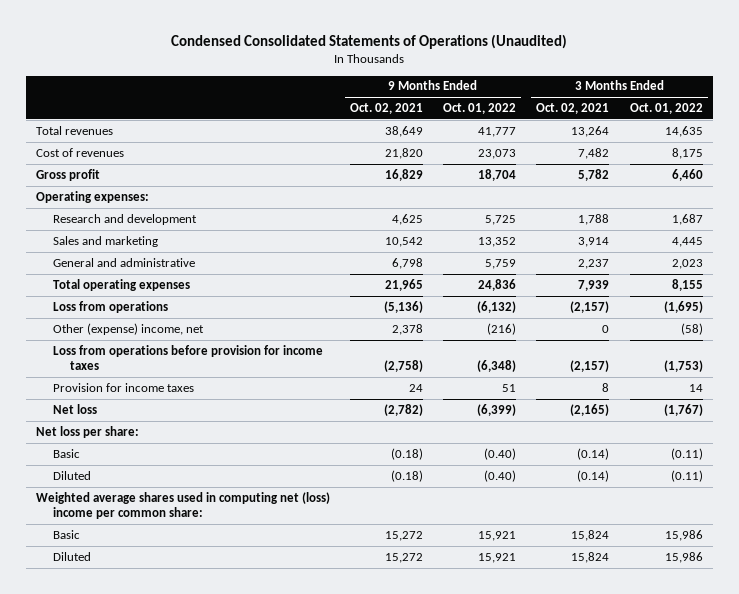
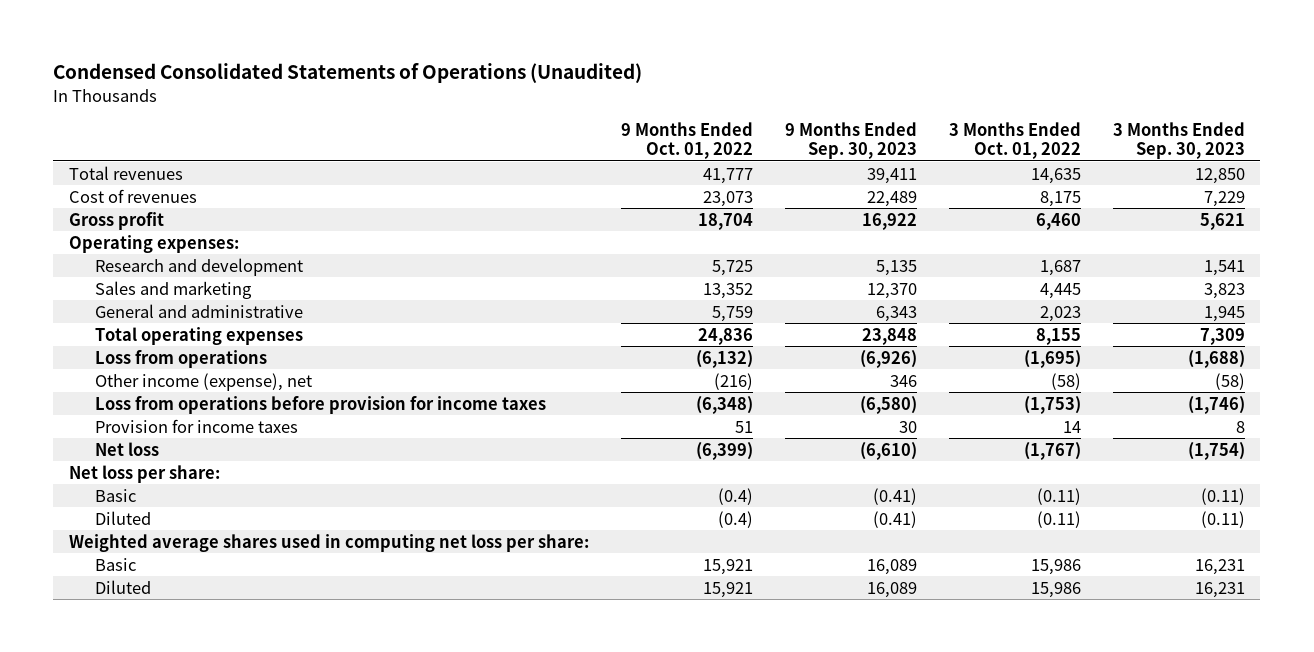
- | 9 Months Ended Oct. 02, 2021 | 9 Months Ended Oct. 01, 2022 | 3 Months Ended Oct. 02, 2021 | 3 Months Ended Oct. 01, 2022
+ | 9 Months Ended Oct. 01, 2022 | 9 Months Ended Sep. 30, 2023 | 3 Months Ended Oct. 01, 2022 | 3 Months Ended Sep. 30, 2023
- Other (expense) income, net | 2,378 | (216) | 0 | (58)
+ Other income (expense), net | (216) | 346 | (58) | (58)
- Basic | (0.18) | (0.40) | (0.14) | (0.11)
- Diluted | (0.18) | (0.40) | (0.14) | (0.11)
- Weighted average shares used in computing net (loss) income per common share:
+ Basic | (0.4) | (0.41) | (0.11) | (0.11)
+ Diluted | (0.4) | (0.41) | (0.11) | (0.11)
+ Weighted average shares used in computing net loss per share:

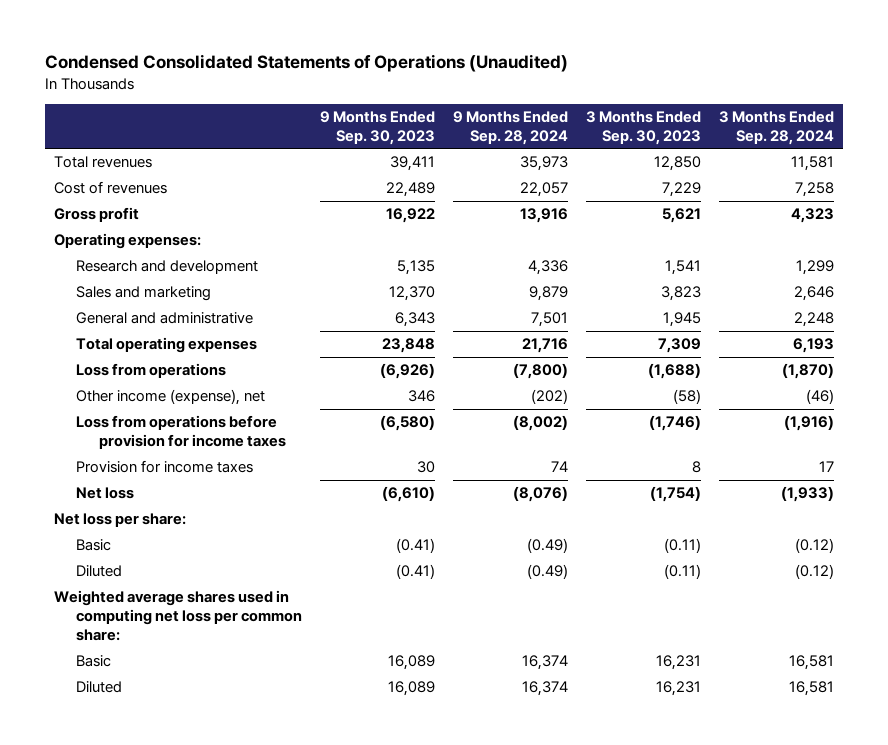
- | 9 Months Ended Oct. 01, 2022 | 9 Months Ended Sep. 30, 2023 | 3 Months Ended Oct. 01, 2022 | 3 Months Ended Sep. 30, 2023
+ | 9 Months Ended Sep. 30, 2023 | 9 Months Ended Sep. 28, 2024 | 3 Months Ended Sep. 30, 2023 | 3 Months Ended Sep. 28, 2024
- Weighted average shares used in computing net loss per share:
+ Weighted average shares used in computing net loss per common share:

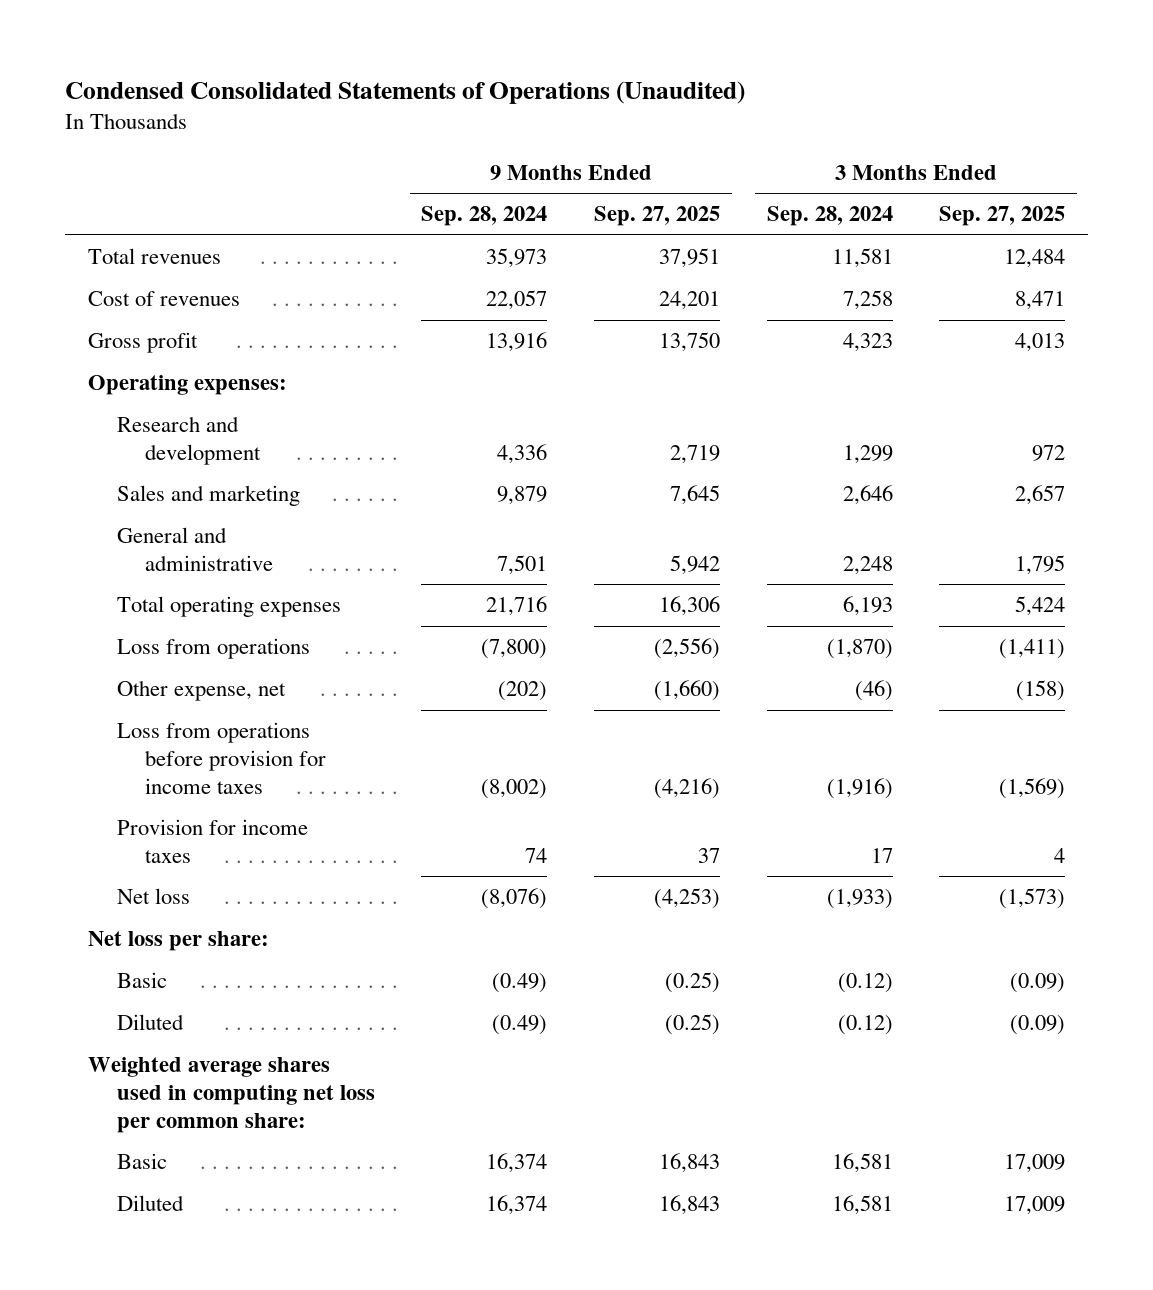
- | 9 Months Ended Sep. 30, 2023 | 9 Months Ended Sep. 28, 2024 | 3 Months Ended Sep. 30, 2023 | 3 Months Ended Sep. 28, 2024
+ | 9 Months Ended Sep. 28, 2024 | 9 Months Ended Sep. 27, 2025 | 3 Months Ended Sep. 28, 2024 | 3 Months Ended Sep. 27, 2025
- Other income (expense), net | 346 | (202) | (58) | (46)
+ Other expense, net | (202) | (1,660) | (46) | (158)

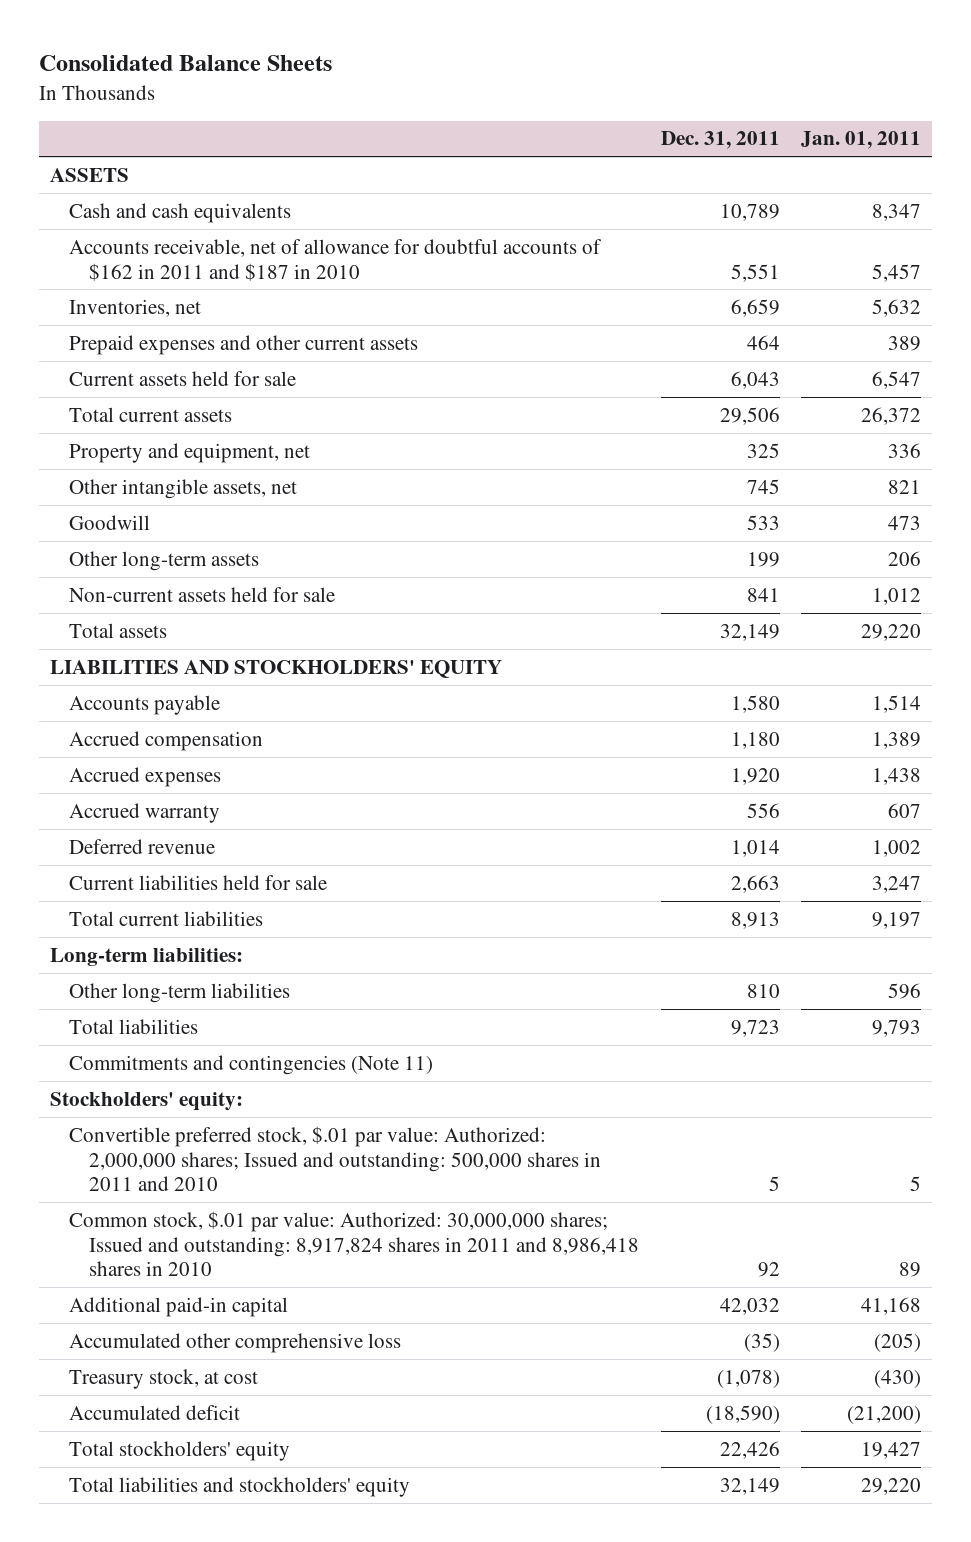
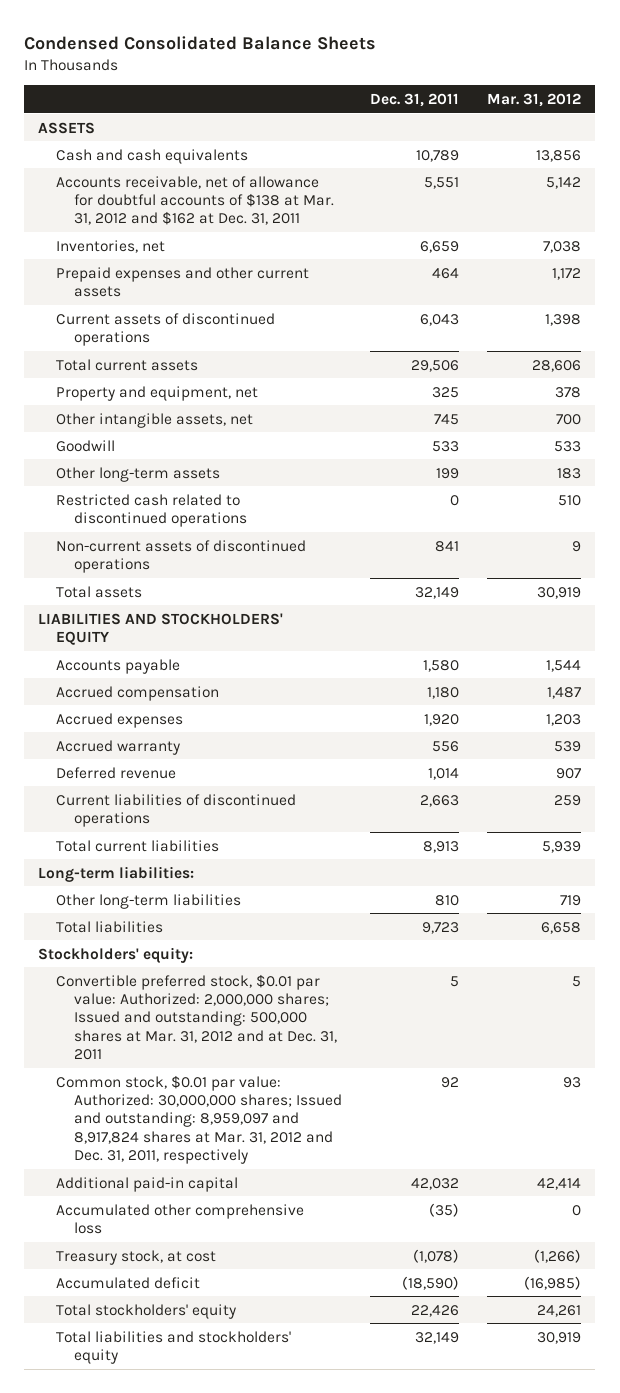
- Consolidated Balance Sheets
+ Condensed Consolidated Balance Sheets
- | Dec. 31, 2011 | Jan. 01, 2011
+ | Dec. 31, 2011 | Mar. 31, 2012
- Accounts receivable, net of allowance for doubtful accounts of $162 in 2011 and $187 in 2010 | 5,551 | 5,457
+ Accounts receivable, net of allowance for doubtful accounts of $138 at Mar. 31, 2012 and $162 at Dec. 31, 2011 | 5,551 | 5,142
- Current assets held for sale | 6,043 | 6,547
+ Current assets of discontinued operations | 6,043 | 1,398
- Non-current assets held for sale | 841 | 1,012
+ Restricted cash related to discontinued operations | 0 | 510
+ Non-current assets of discontinued operations | 841 | 9
- Current liabilities held for sale | 2,663 | 3,247
+ Current liabilities of discontinued operations | 2,663 | 259
- Commitments and contingencies (Note 11)
- Convertible preferred stock, $.01 par value: Authorized: 2,000,000 shares; Issued and outstanding: 500,000 shares in 2011 and 2010 | 5 | 5
- Common stock, $.01 par value: Authorized: 30,000,000 shares; Issued and outstanding: 8,917,824 shares in 2011 and 8,986,418 shares in 2010 | 92 | 89
+ Convertible preferred stock, $0.01 par value: Authorized: 2,000,000 shares; Issued and outstanding: 500,000 shares at Mar. 31, 2012 and at Dec. 31, 2011 | 5 | 5
+ Common stock, $0.01 par value: Authorized: 30,000,000 shares; Issued and outstanding: 8,959,097 and 8,917,824 shares at Mar. 31, 2012 and Dec. 31, 2011, respectively | 92 | 93

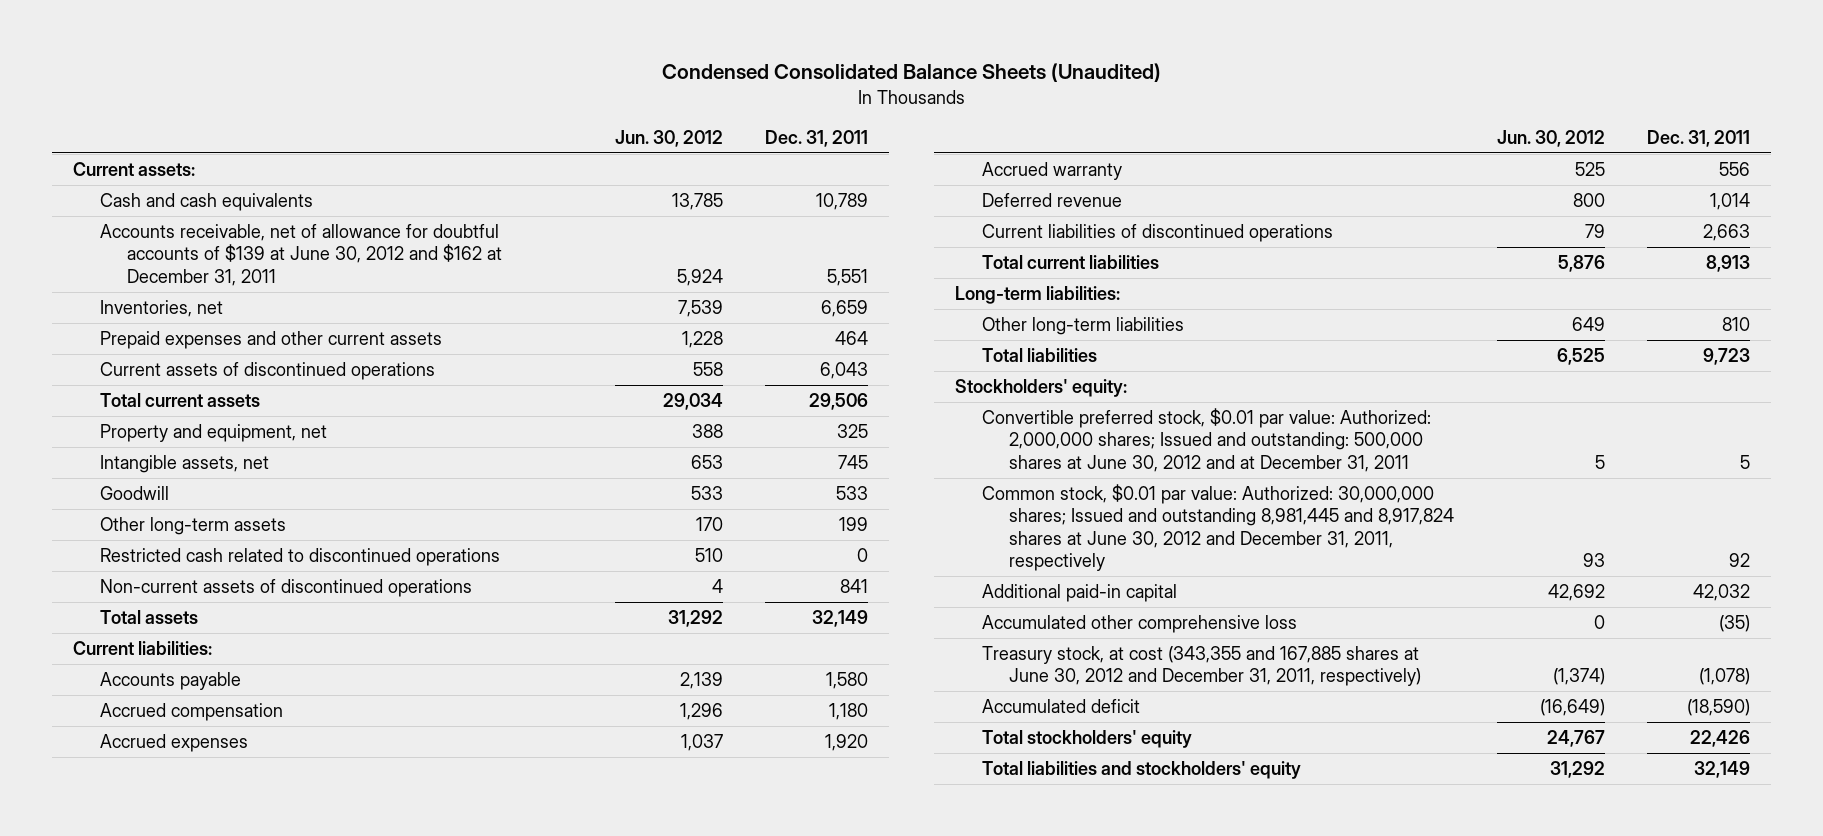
- Condensed Consolidated Balance Sheets
+ Condensed Consolidated Balance Sheets (Unaudited)
- | Dec. 31, 2011 | Mar. 31, 2012
+ | Jun. 30, 2012 | Dec. 31, 2011
- ASSETS
+ Current assets:
- Accounts receivable, net of allowance for doubtful accounts of $138 at Mar. 31, 2012 and $162 at Dec. 31, 2011 | 5,551 | 5,142
+ Accounts receivable, net of allowance for doubtful accounts of $139 at June 30, 2012 and $162 at December 31, 2011 | 5,924 | 5,551
- Other intangible assets, net | 745 | 700
+ Intangible assets, net | 653 | 745
- LIABILITIES AND STOCKHOLDERS' EQUITY
+ Current liabilities:
- Convertible preferred stock, $0.01 par value: Authorized: 2,000,000 shares; Issued and outstanding: 500,000 shares at Mar. 31, 2012 and at Dec. 31, 2011 | 5 | 5
- Common stock, $0.01 par value: Authorized: 30,000,000 shares; Issued and outstanding: 8,959,097 and 8,917,824 shares at Mar. 31, 2012 and Dec. 31, 2011, respectively | 92 | 93
+ Convertible preferred stock, $0.01 par value: Authorized: 2,000,000 shares; Issued and outstanding: 500,000 shares at June 30, 2012 and at December 31, 2011 | 5 | 5
+ Common stock, $0.01 par value: Authorized: 30,000,000 shares; Issued and outstanding 8,981,445 and 8,917,824 shares at June 30, 2012 and December 31, 2011, respectively | 93 | 92
- Treasury stock, at cost | (1,078) | (1,266)
+ Treasury stock, at cost (343,355 and 167,885 shares at June 30, 2012 and December 31, 2011, respectively) | (1,374) | (1,078)

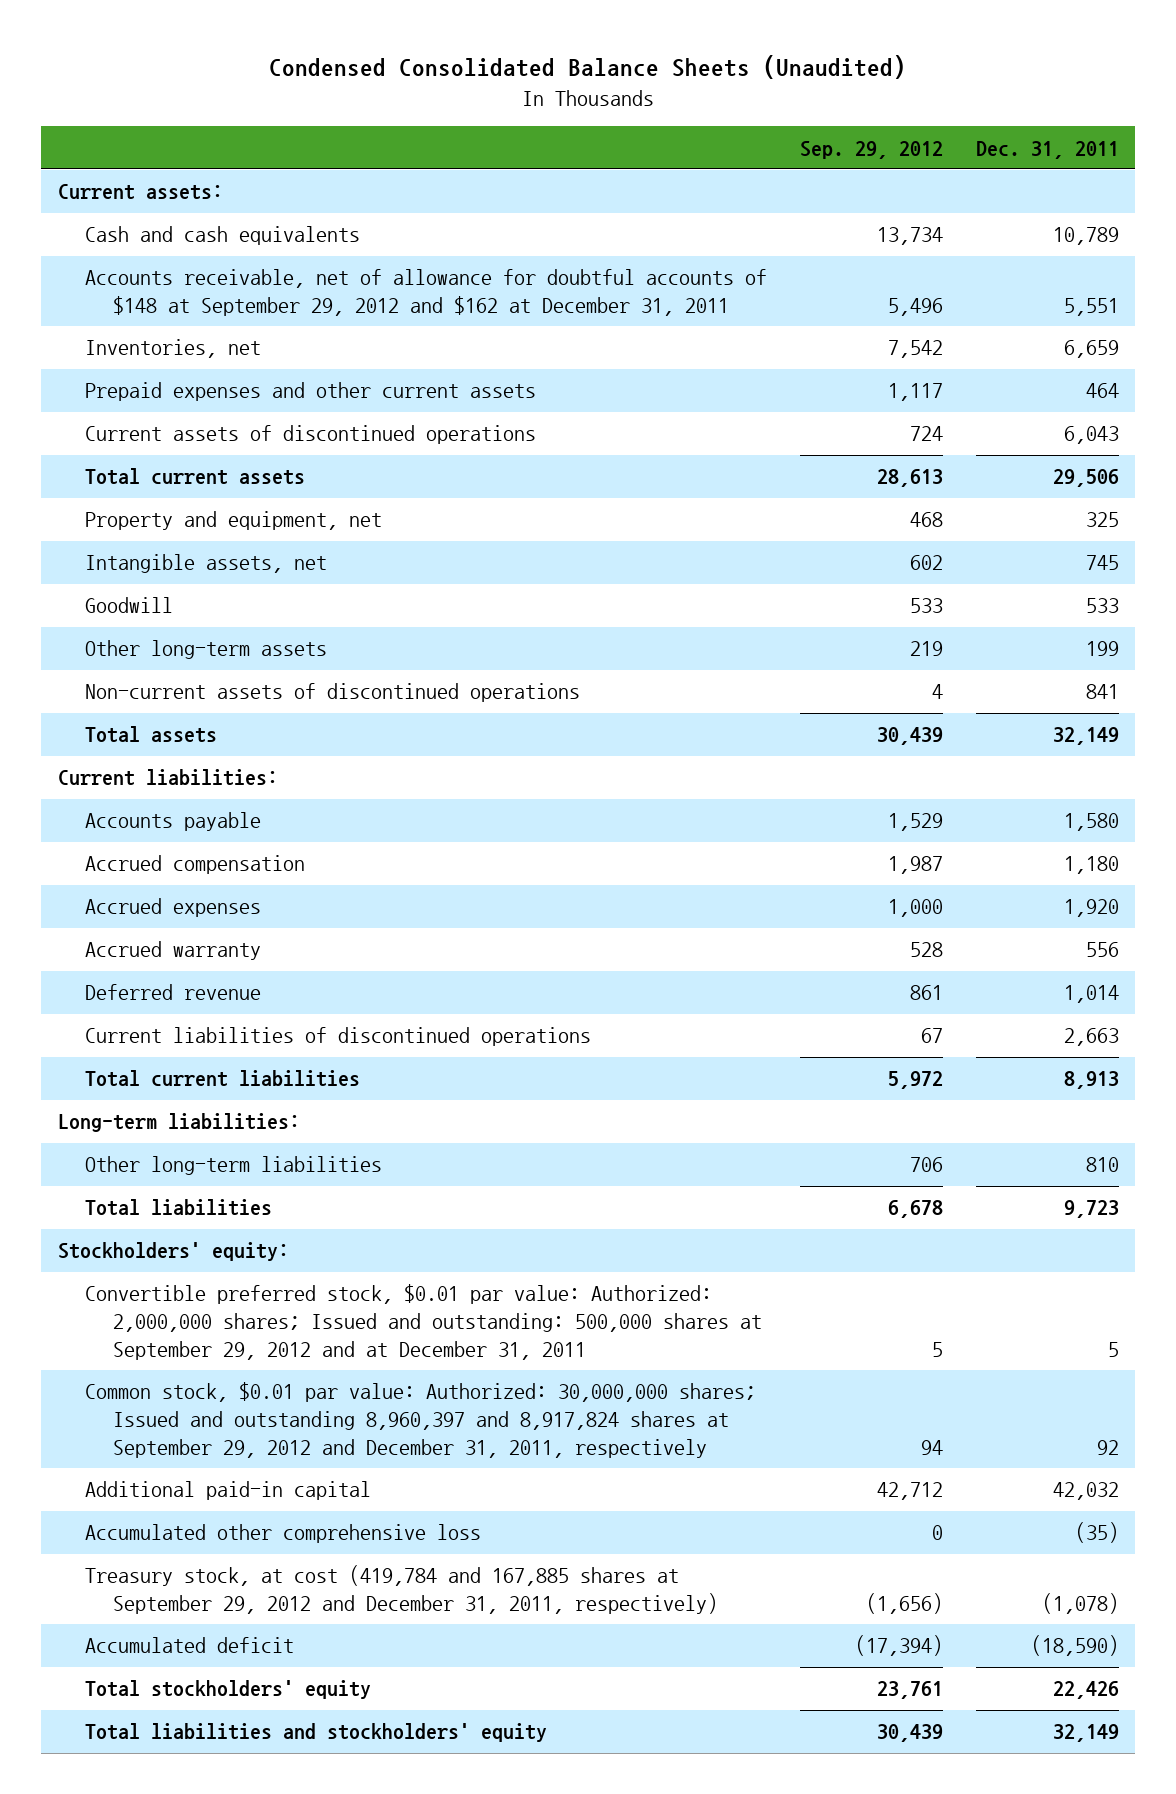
- | Jun. 30, 2012 | Dec. 31, 2011
+ | Sep. 29, 2012 | Dec. 31, 2011
- Accounts receivable, net of allowance for doubtful accounts of $139 at June 30, 2012 and $162 at December 31, 2011 | 5,924 | 5,551
+ Accounts receivable, net of allowance for doubtful accounts of $148 at September 29, 2012 and $162 at December 31, 2011 | 5,496 | 5,551
- Restricted cash related to discontinued operations | 510 | 0
- Convertible preferred stock, $0.01 par value: Authorized: 2,000,000 shares; Issued and outstanding: 500,000 shares at June 30, 2012 and at December 31, 2011 | 5 | 5
- Common stock, $0.01 par value: Authorized: 30,000,000 shares; Issued and outstanding 8,981,445 and 8,917,824 shares at June 30, 2012 and December 31, 2011, respectively | 93 | 92
+ Convertible preferred stock, $0.01 par value: Authorized: 2,000,000 shares; Issued and outstanding: 500,000 shares at September 29, 2012 and at December 31, 2011 | 5 | 5
+ Common stock, $0.01 par value: Authorized: 30,000,000 shares; Issued and outstanding 8,960,397 and 8,917,824 shares at September 29, 2012 and December 31, 2011, respectively | 94 | 92
- Treasury stock, at cost (343,355 and 167,885 shares at June 30, 2012 and December 31, 2011, respectively) | (1,374) | (1,078)
+ Treasury stock, at cost (419,784 and 167,885 shares at September 29, 2012 and December 31, 2011, respectively) | (1,656) | (1,078)

